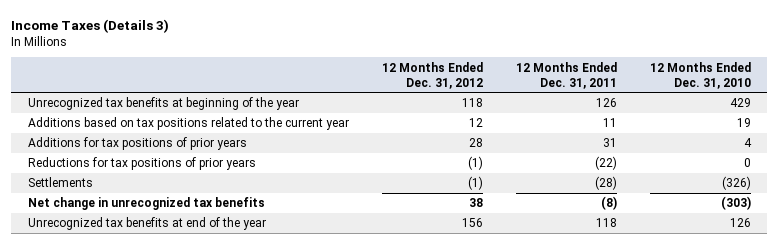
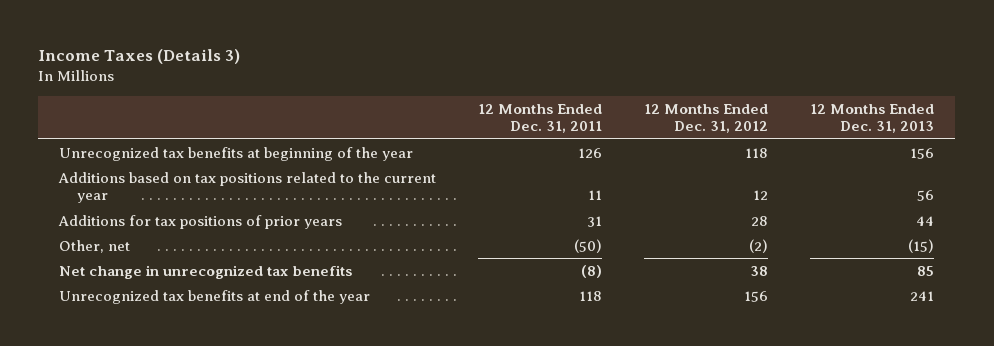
- | 12 Months Ended Dec. 31, 2012 | 12 Months Ended Dec. 31, 2011 | 12 Months Ended Dec. 31, 2010
+ | 12 Months Ended Dec. 31, 2011 | 12 Months Ended Dec. 31, 2012 | 12 Months Ended Dec. 31, 2013
- Reductions for tax positions of prior years | (1) | (22) | 0
- Settlements | (1) | (28) | (326)
+ Other, net | (50) | (2) | (15)

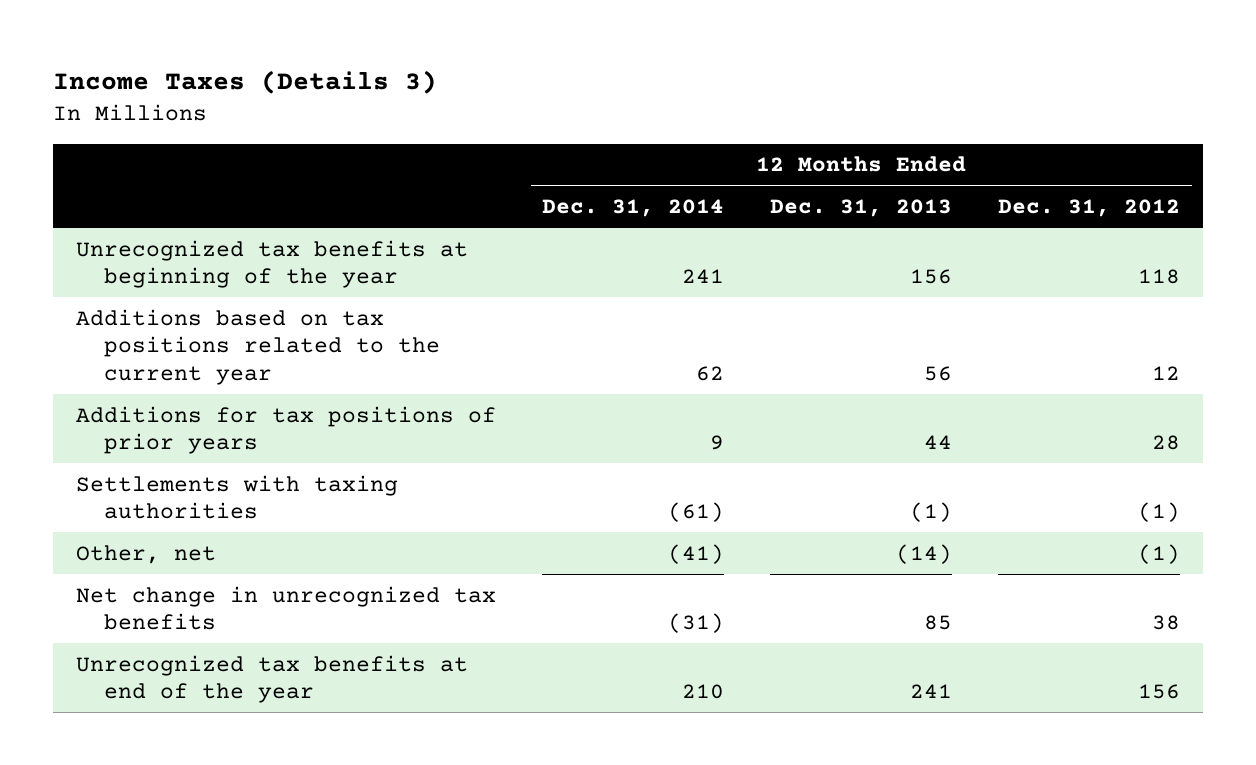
- | 12 Months Ended Dec. 31, 2011 | 12 Months Ended Dec. 31, 2012 | 12 Months Ended Dec. 31, 2013
+ | 12 Months Ended Dec. 31, 2014 | 12 Months Ended Dec. 31, 2013 | 12 Months Ended Dec. 31, 2012
- Other, net | (50) | (2) | (15)
+ Settlements with taxing authorities | (61) | (1) | (1)
+ Other, net | (41) | (14) | (1)

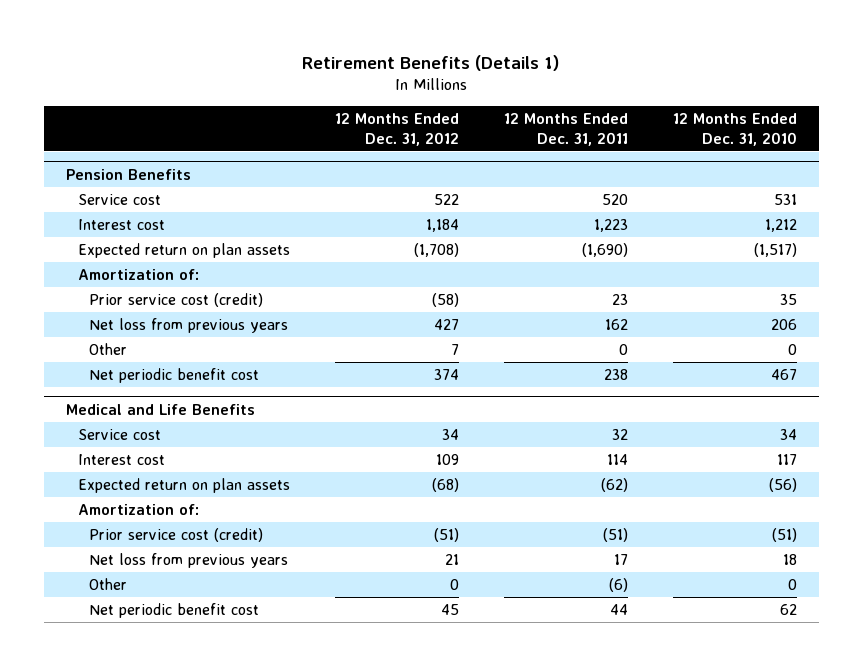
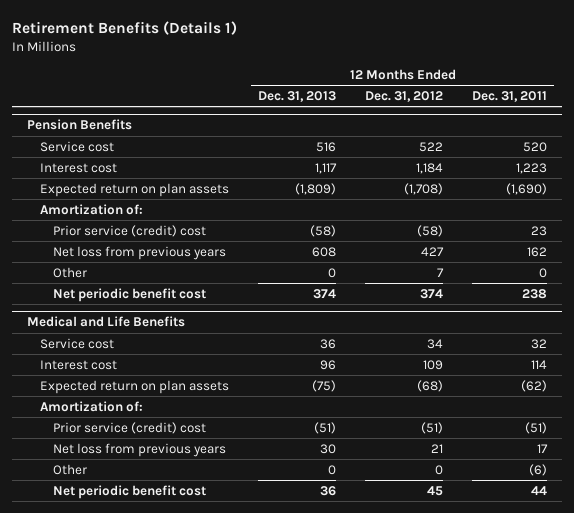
- | 12 Months Ended Dec. 31, 2012 | 12 Months Ended Dec. 31, 2011 | 12 Months Ended Dec. 31, 2010
+ | 12 Months Ended Dec. 31, 2013 | 12 Months Ended Dec. 31, 2012 | 12 Months Ended Dec. 31, 2011
@ Pension Benefits
- Prior service cost (credit) | (58) | 23 | 35
+ Prior service (credit) cost | (58) | (58) | 23
@ Medical and Life Benefits
- Prior service cost (credit) | (51) | (51) | (51)
+ Prior service (credit) cost | (51) | (51) | (51)

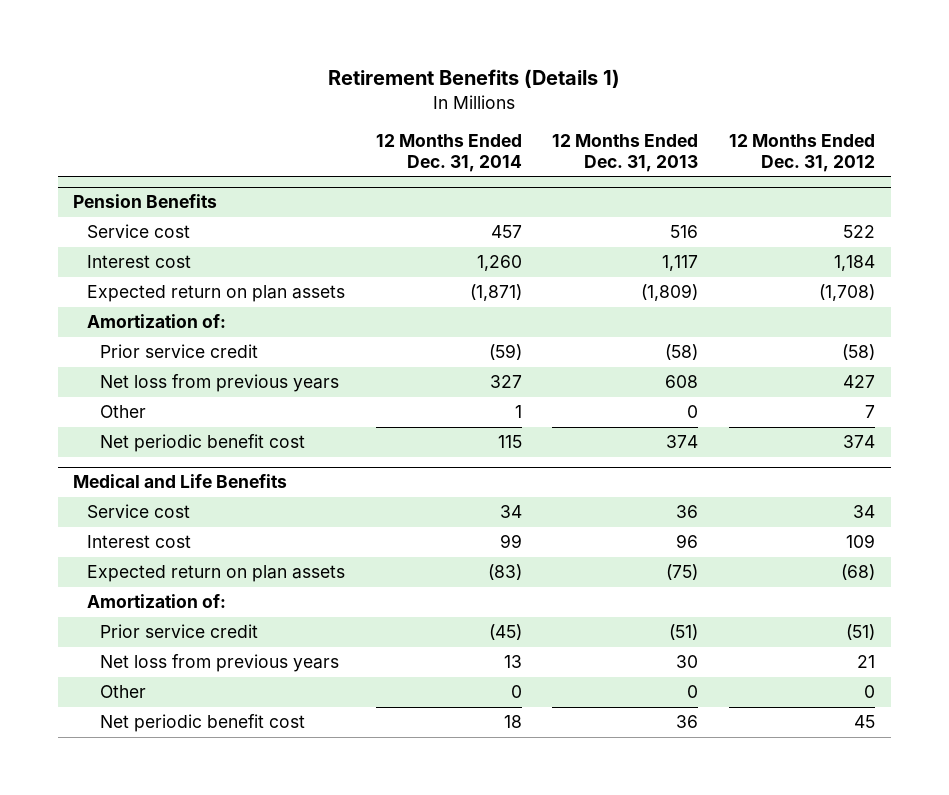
- | 12 Months Ended Dec. 31, 2013 | 12 Months Ended Dec. 31, 2012 | 12 Months Ended Dec. 31, 2011
+ | 12 Months Ended Dec. 31, 2014 | 12 Months Ended Dec. 31, 2013 | 12 Months Ended Dec. 31, 2012
@ Pension Benefits
- Prior service (credit) cost | (58) | (58) | 23
+ Prior service credit | (59) | (58) | (58)
@ Medical and Life Benefits
- Prior service (credit) cost | (51) | (51) | (51)
+ Prior service credit | (45) | (51) | (51)

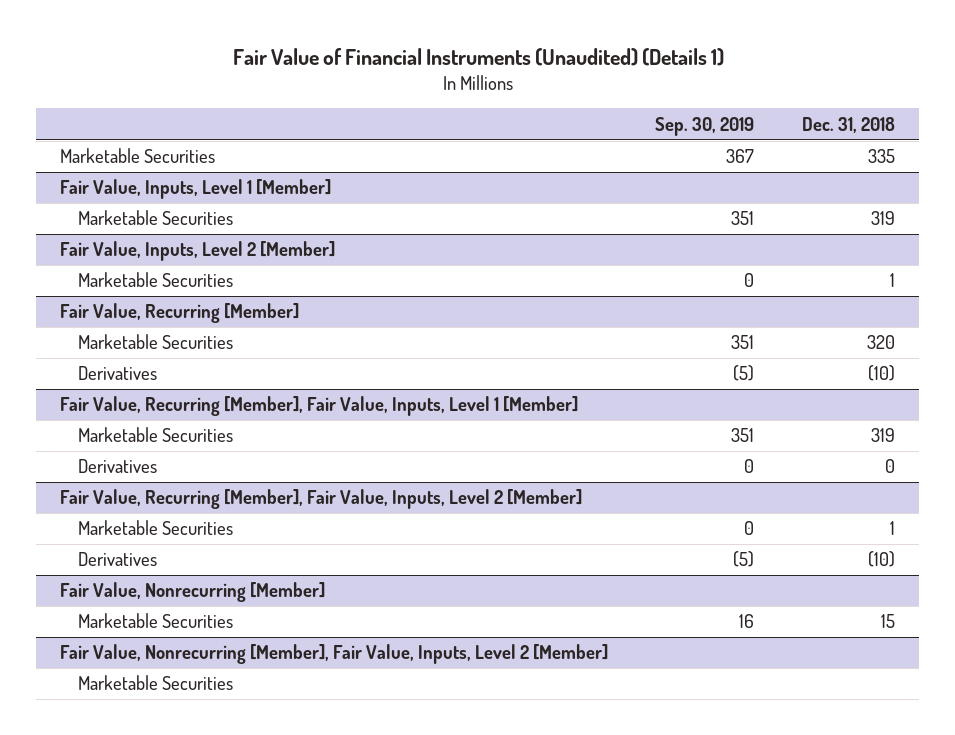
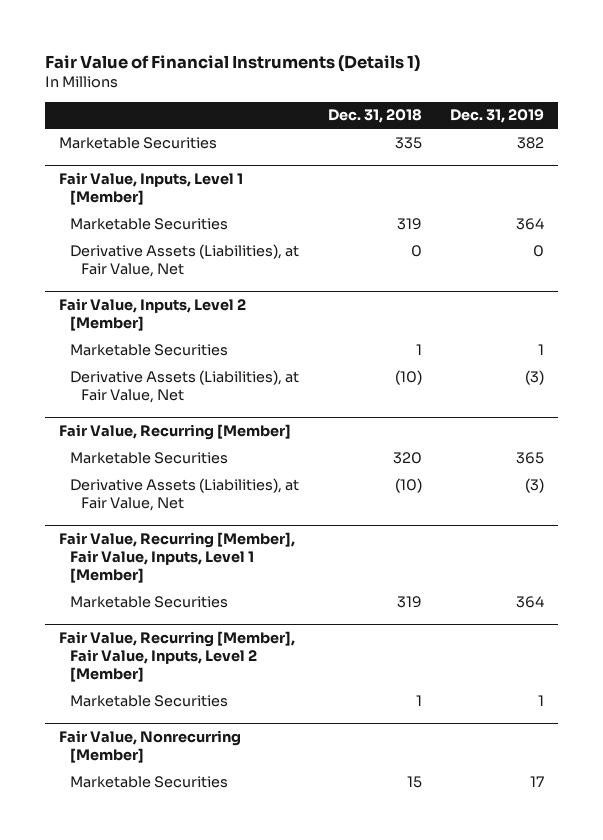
- Fair Value of Financial Instruments (Unaudited) (Details 1)
+ Fair Value of Financial Instruments (Details 1)
- | Sep. 30, 2019 | Dec. 31, 2018
+ | Dec. 31, 2018 | Dec. 31, 2019
@ Fair Value, Inputs, Level 1 [Member]
+ Derivative Assets (Liabilities), at Fair Value, Net | 0 | 0
@ Fair Value, Inputs, Level 2 [Member]
+ Derivative Assets (Liabilities), at Fair Value, Net | (10) | (3)
@ Fair Value, Recurring [Member]
- Derivatives | (5) | (10)
+ Derivative Assets (Liabilities), at Fair Value, Net | (10) | (3)
@ Fair Value, Recurring [Member], Fair Value, Inputs, Level 1 [Member]
- Derivatives | 0 | 0
@ Fair Value, Recurring [Member], Fair Value, Inputs, Level 2 [Member]
- Derivatives | (5) | (10)
- Fair Value, Nonrecurring [Member], Fair Value, Inputs, Level 2 [Member]
- Marketable Securities

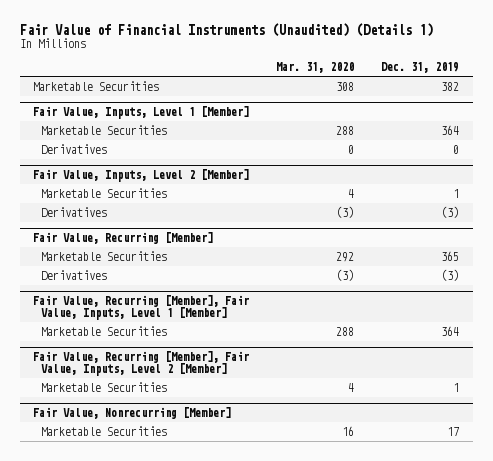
- Fair Value of Financial Instruments (Details 1)
+ Fair Value of Financial Instruments (Unaudited) (Details 1)
- | Dec. 31, 2018 | Dec. 31, 2019
+ | Mar. 31, 2020 | Dec. 31, 2019
@ Fair Value, Inputs, Level 1 [Member]
- Derivative Assets (Liabilities), at Fair Value, Net | 0 | 0
+ Derivatives | 0 | 0
@ Fair Value, Inputs, Level 2 [Member]
- Derivative Assets (Liabilities), at Fair Value, Net | (10) | (3)
+ Derivatives | (3) | (3)
@ Fair Value, Recurring [Member]
- Derivative Assets (Liabilities), at Fair Value, Net | (10) | (3)
+ Derivatives | (3) | (3)

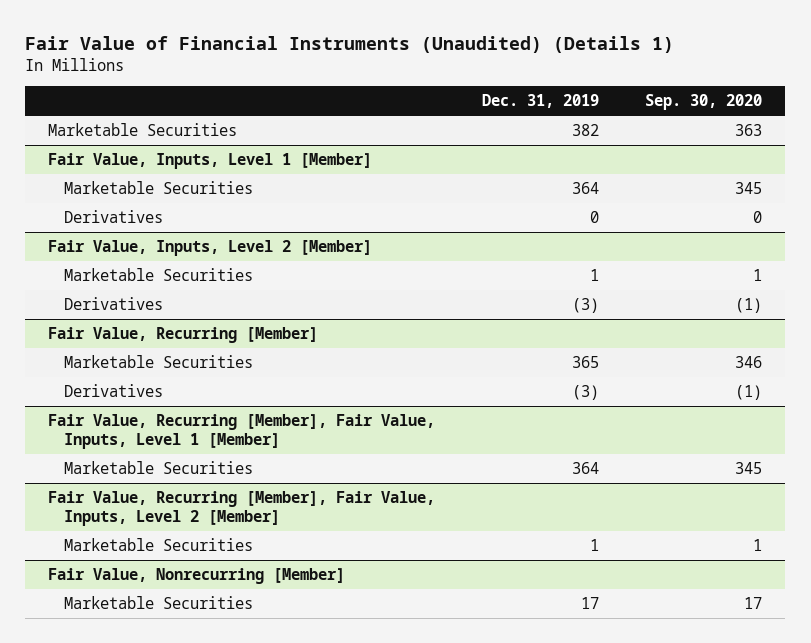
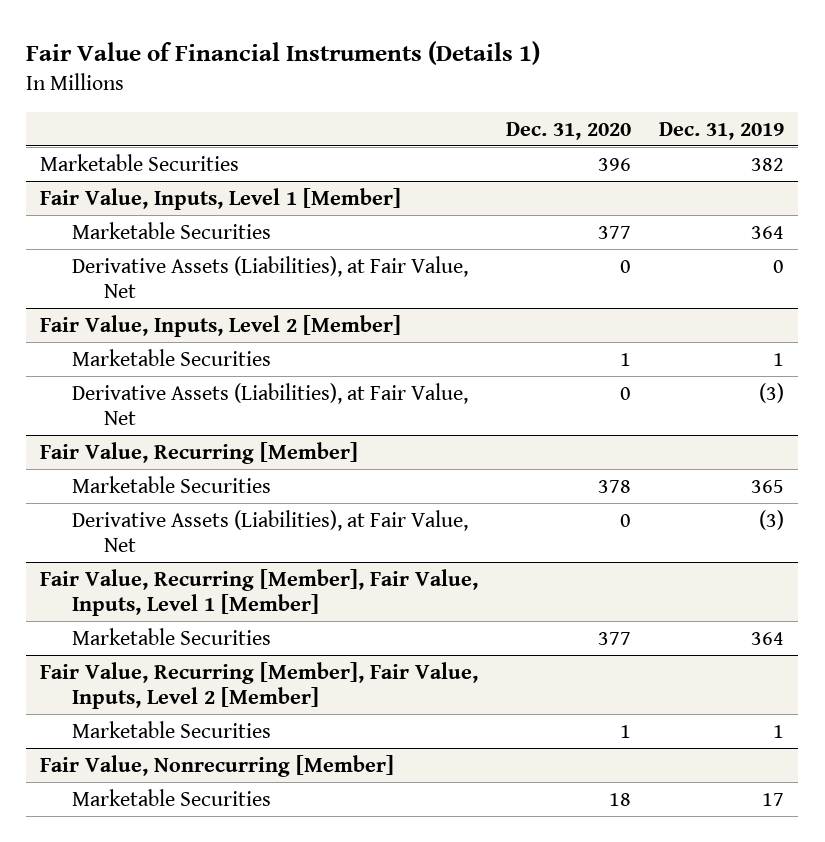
- Fair Value of Financial Instruments (Unaudited) (Details 1)
+ Fair Value of Financial Instruments (Details 1)
- | Dec. 31, 2019 | Sep. 30, 2020
+ | Dec. 31, 2020 | Dec. 31, 2019
@ Fair Value, Inputs, Level 1 [Member]
- Derivatives | 0 | 0
+ Derivative Assets (Liabilities), at Fair Value, Net | 0 | 0
@ Fair Value, Inputs, Level 2 [Member]
- Derivatives | (3) | (1)
+ Derivative Assets (Liabilities), at Fair Value, Net | 0 | (3)
@ Fair Value, Recurring [Member]
- Derivatives | (3) | (1)
+ Derivative Assets (Liabilities), at Fair Value, Net | 0 | (3)

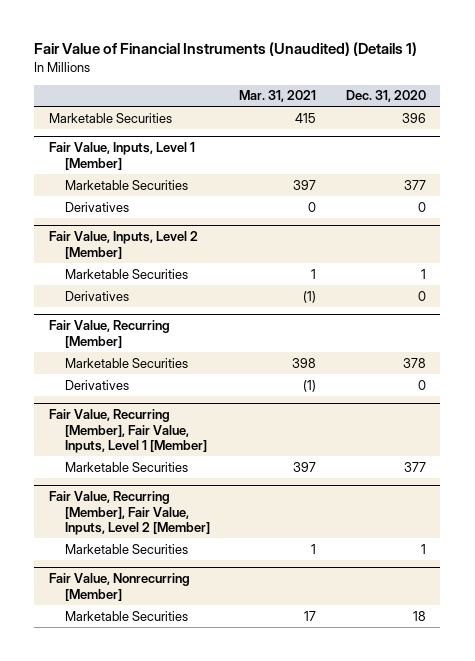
- Fair Value of Financial Instruments (Details 1)
+ Fair Value of Financial Instruments (Unaudited) (Details 1)
- | Dec. 31, 2020 | Dec. 31, 2019
+ | Mar. 31, 2021 | Dec. 31, 2020
@ Fair Value, Inputs, Level 1 [Member]
- Derivative Assets (Liabilities), at Fair Value, Net | 0 | 0
+ Derivatives | 0 | 0
@ Fair Value, Inputs, Level 2 [Member]
- Derivative Assets (Liabilities), at Fair Value, Net | 0 | (3)
+ Derivatives | (1) | 0
@ Fair Value, Recurring [Member]
- Derivative Assets (Liabilities), at Fair Value, Net | 0 | (3)
+ Derivatives | (1) | 0

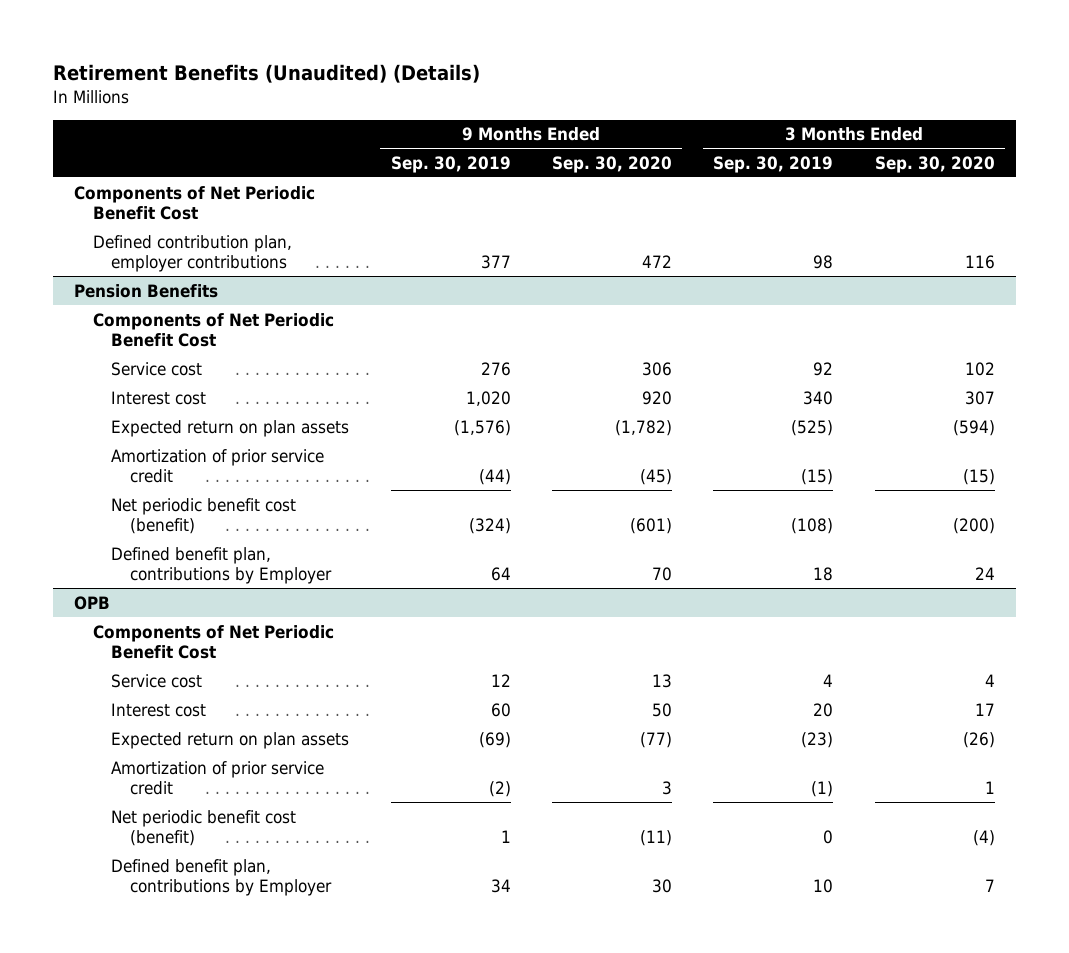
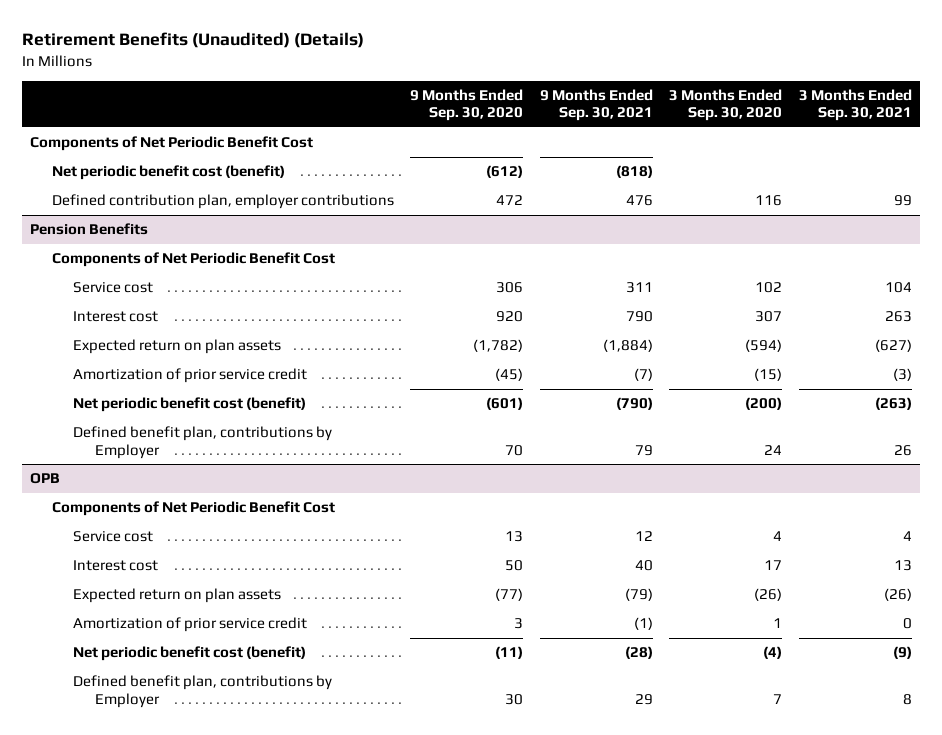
- | 9 Months Ended Sep. 30, 2019 | 9 Months Ended Sep. 30, 2020 | 3 Months Ended Sep. 30, 2019 | 3 Months Ended Sep. 30, 2020
+ | 9 Months Ended Sep. 30, 2020 | 9 Months Ended Sep. 30, 2021 | 3 Months Ended Sep. 30, 2020 | 3 Months Ended Sep. 30, 2021
+ Net periodic benefit cost (benefit) | (612) | (818) | |

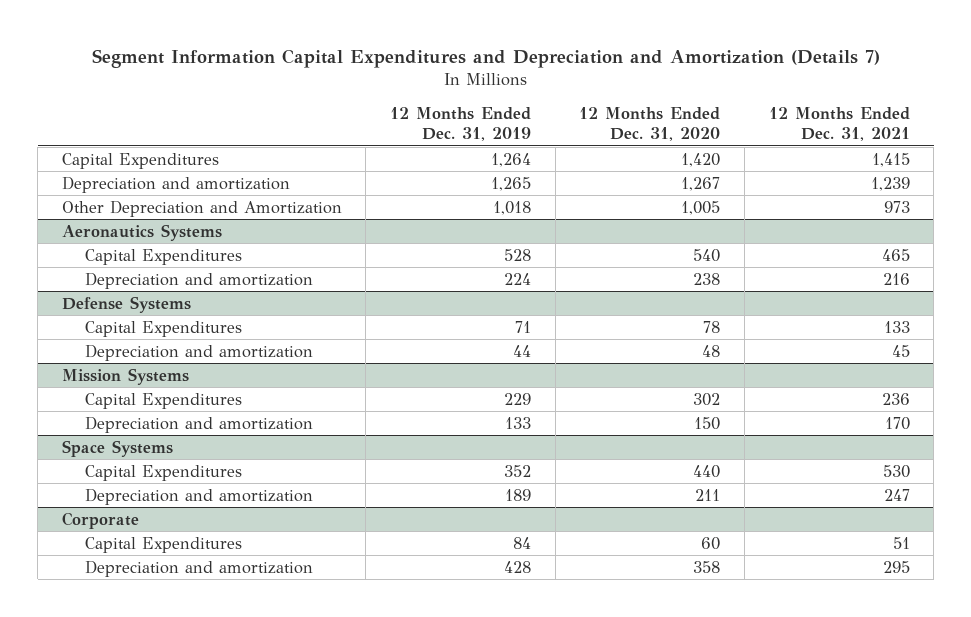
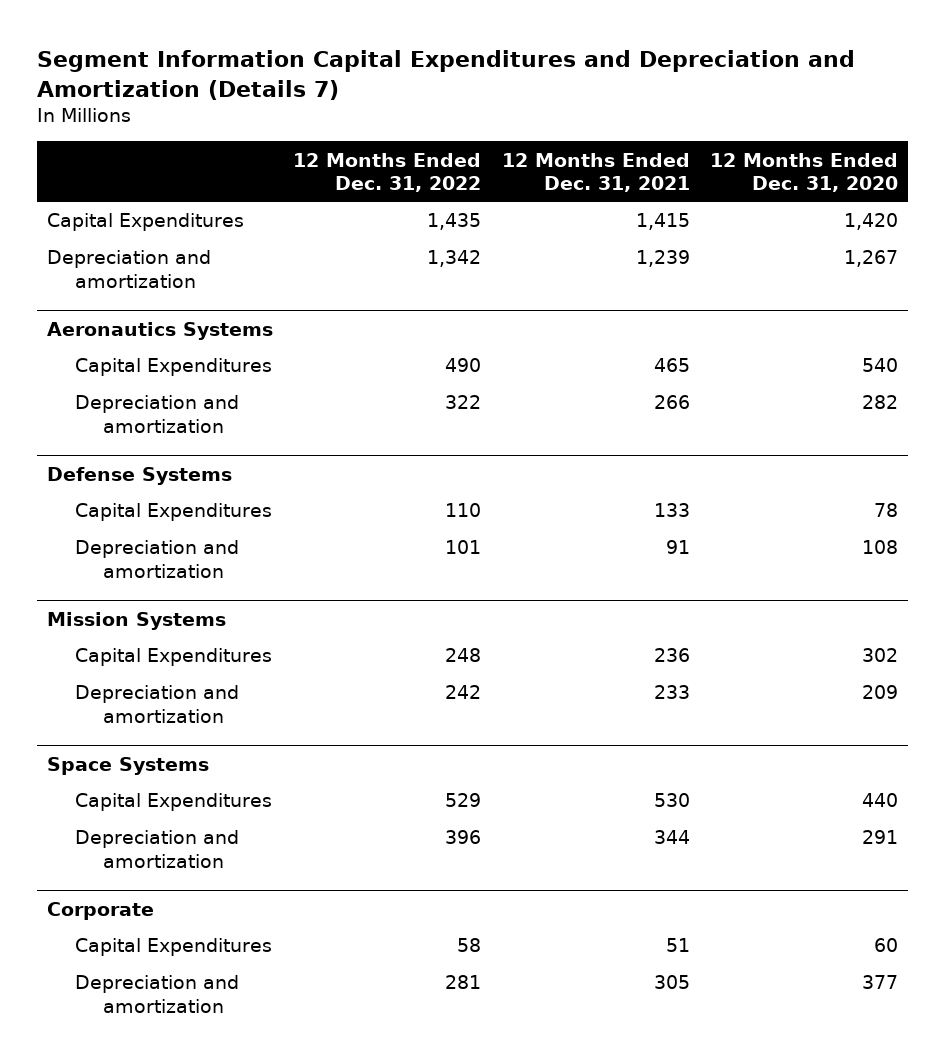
- | 12 Months Ended Dec. 31, 2019 | 12 Months Ended Dec. 31, 2020 | 12 Months Ended Dec. 31, 2021
+ | 12 Months Ended Dec. 31, 2022 | 12 Months Ended Dec. 31, 2021 | 12 Months Ended Dec. 31, 2020
- Other Depreciation and Amortization | 1,018 | 1,005 | 973
@ Aeronautics Systems
- Depreciation and amortization | 224 | 238 | 216
+ Depreciation and amortization | 322 | 266 | 282
@ Defense Systems
- Depreciation and amortization | 44 | 48 | 45
+ Depreciation and amortization | 101 | 91 | 108
@ Mission Systems
- Depreciation and amortization | 133 | 150 | 170
+ Depreciation and amortization | 242 | 233 | 209
@ Space Systems
- Depreciation and amortization | 189 | 211 | 247
+ Depreciation and amortization | 396 | 344 | 291
@ Corporate
- Depreciation and amortization | 428 | 358 | 295
+ Depreciation and amortization | 281 | 305 | 377

